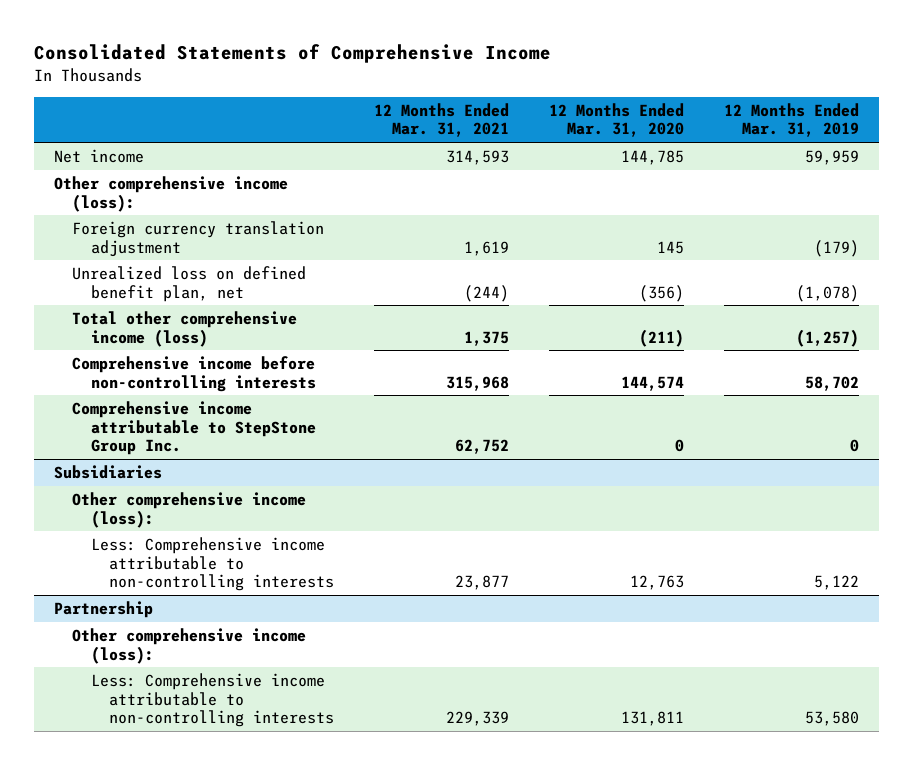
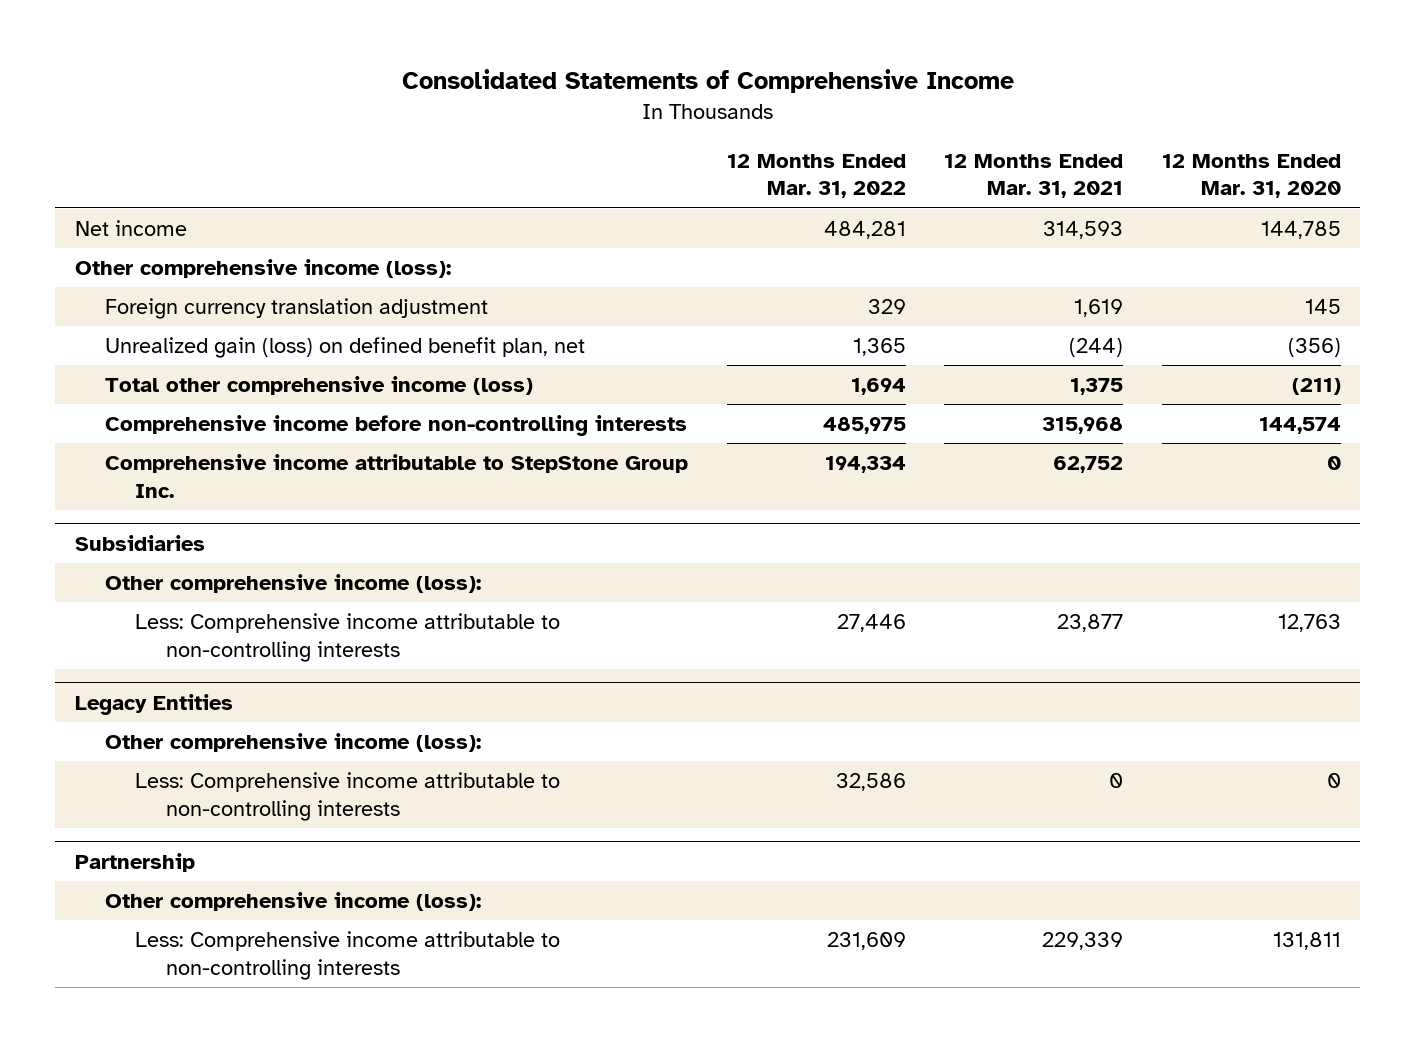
- | 12 Months Ended Mar. 31, 2021 | 12 Months Ended Mar. 31, 2020 | 12 Months Ended Mar. 31, 2019
+ | 12 Months Ended Mar. 31, 2022 | 12 Months Ended Mar. 31, 2021 | 12 Months Ended Mar. 31, 2020
- Unrealized loss on defined benefit plan, net | (244) | (356) | (1,078)
+ Unrealized gain (loss) on defined benefit plan, net | 1,365 | (244) | (356)
+ Legacy Entities
+ Other comprehensive income (loss):
+ Less: Comprehensive income attributable to non-controlling interests | 32,586 | 0 | 0

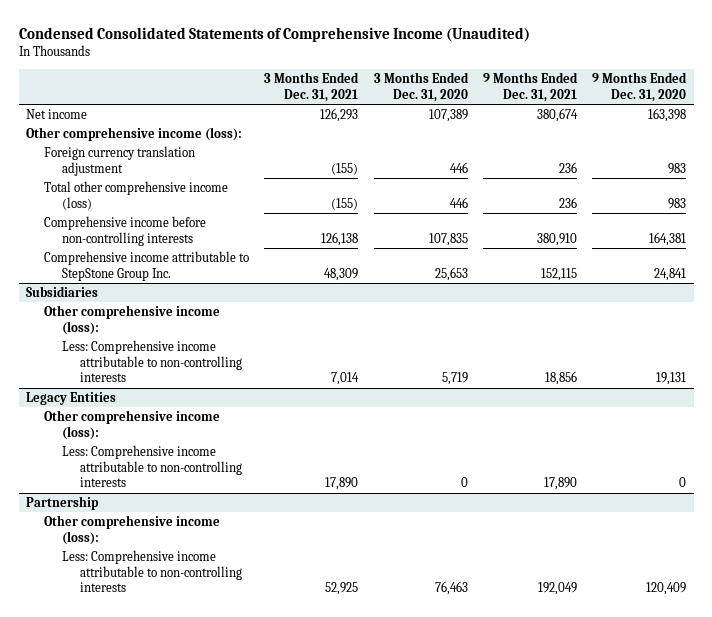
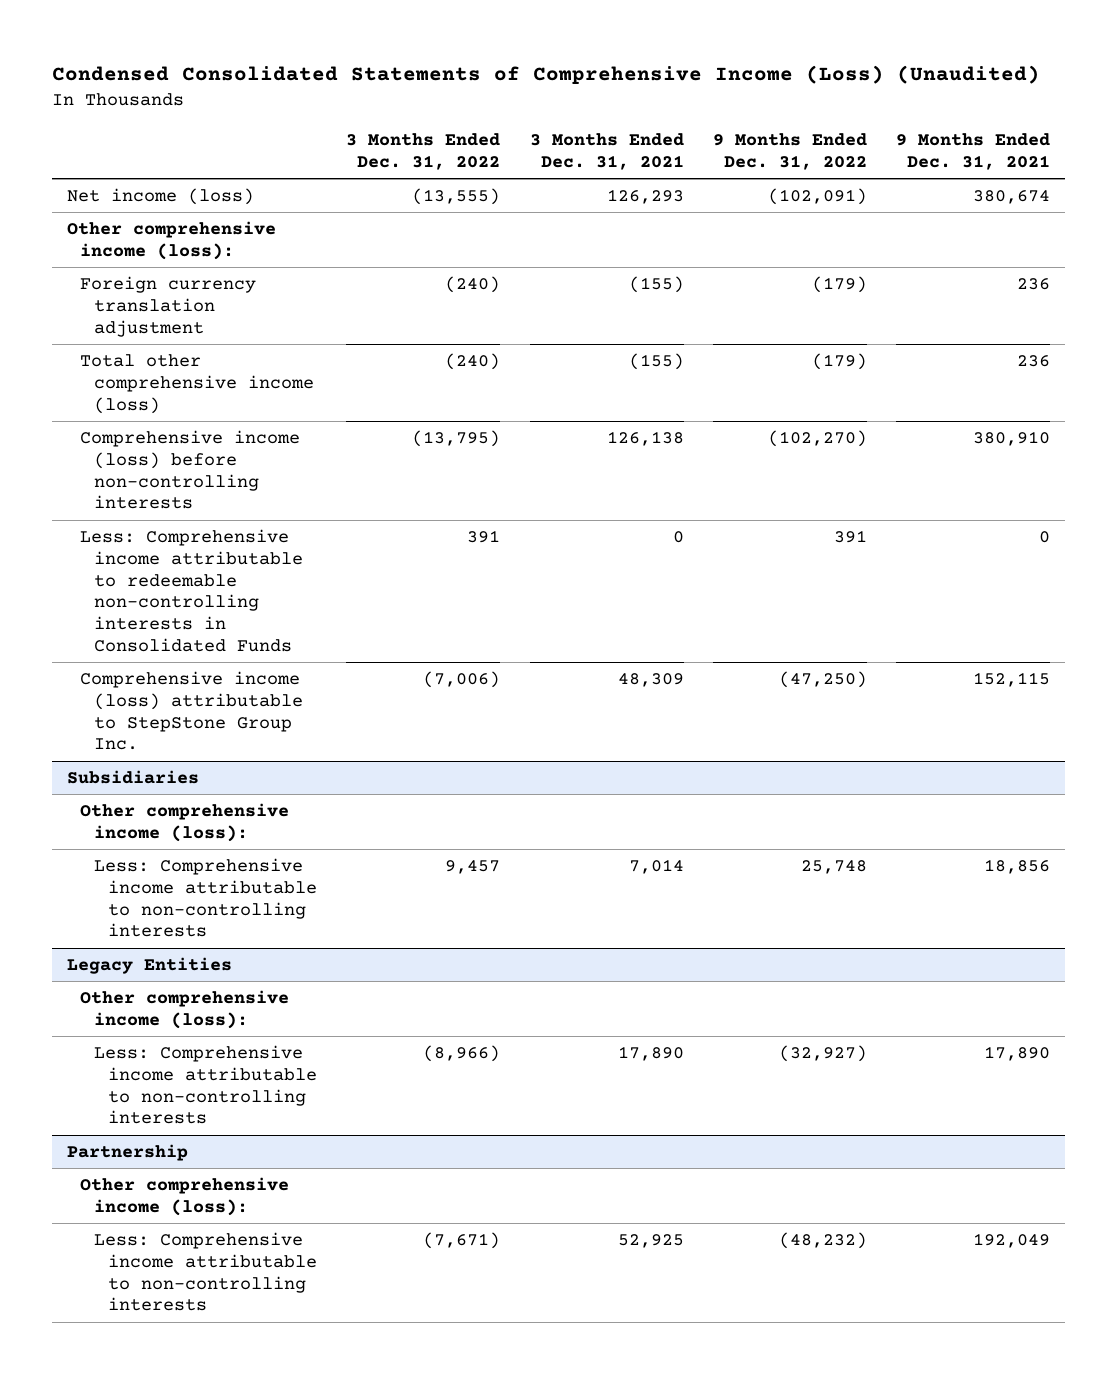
- Condensed Consolidated Statements of Comprehensive Income (Unaudited)
+ Condensed Consolidated Statements of Comprehensive Income (Loss) (Unaudited)
- | 3 Months Ended Dec. 31, 2021 | 3 Months Ended Dec. 31, 2020 | 9 Months Ended Dec. 31, 2021 | 9 Months Ended Dec. 31, 2020
+ | 3 Months Ended Dec. 31, 2022 | 3 Months Ended Dec. 31, 2021 | 9 Months Ended Dec. 31, 2022 | 9 Months Ended Dec. 31, 2021
- Net income | 126,293 | 107,389 | 380,674 | 163,398
+ Net income (loss) | (13,555) | 126,293 | (102,091) | 380,674
- Comprehensive income before non-controlling interests | 126,138 | 107,835 | 380,910 | 164,381
- Comprehensive income attributable to StepStone Group Inc. | 48,309 | 25,653 | 152,115 | 24,841
+ Comprehensive income (loss) before non-controlling interests | (13,795) | 126,138 | (102,270) | 380,910
+ Less: Comprehensive income attributable to redeemable non-controlling interests in Consolidated Funds | 391 | 0 | 391 | 0
+ Comprehensive income (loss) attributable to StepStone Group Inc. | (7,006) | 48,309 | (47,250) | 152,115

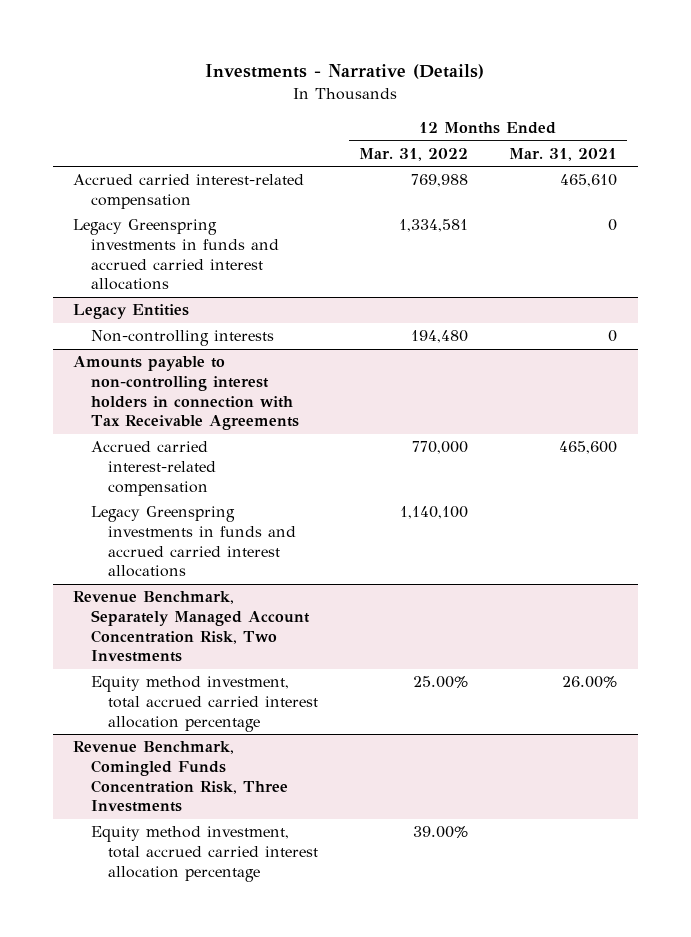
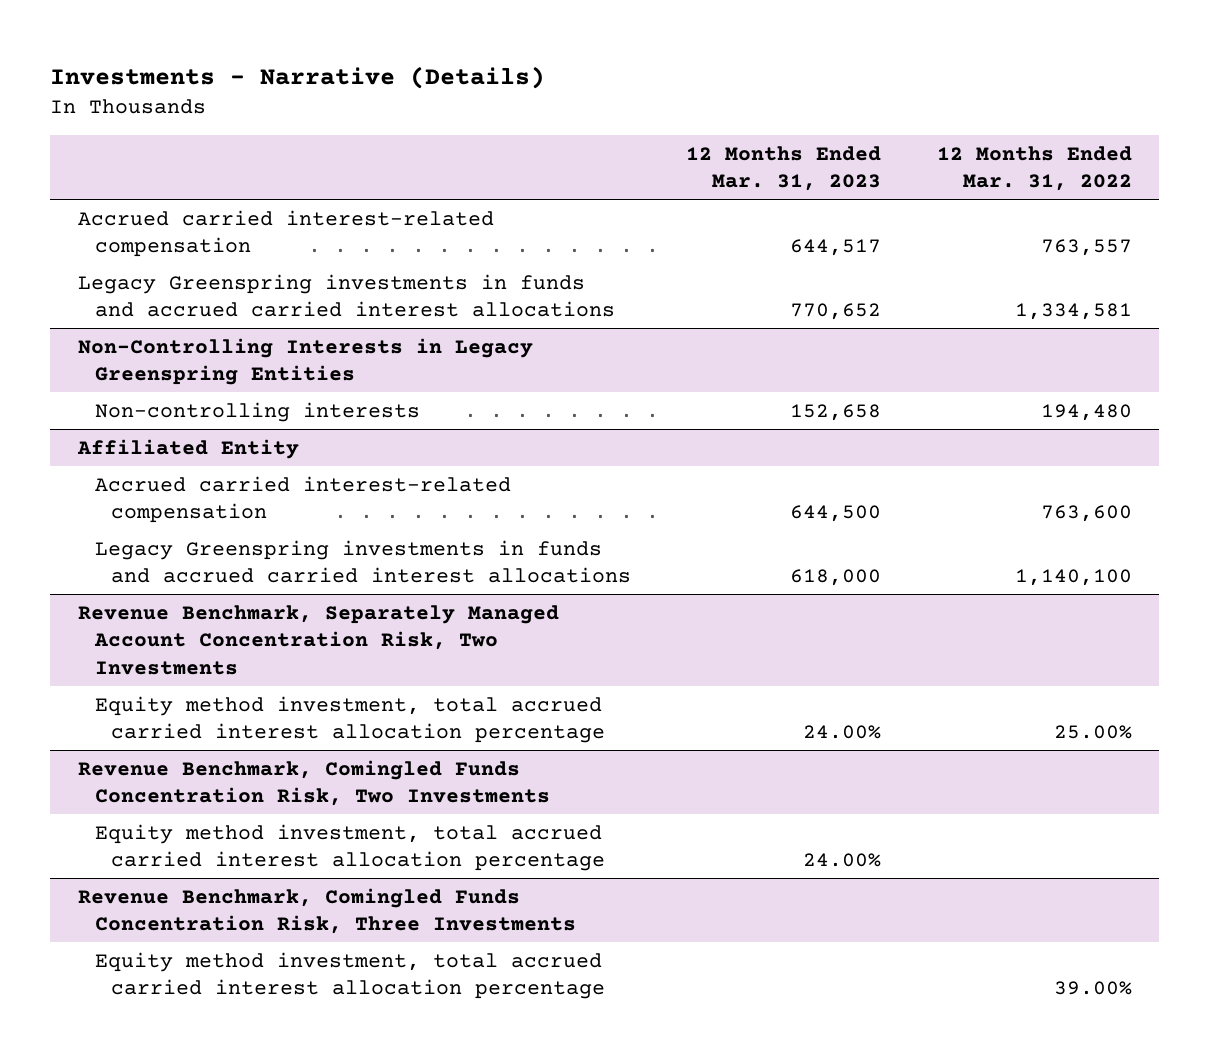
- | 12 Months Ended Mar. 31, 2022 | 12 Months Ended Mar. 31, 2021
+ | 12 Months Ended Mar. 31, 2023 | 12 Months Ended Mar. 31, 2022
- Accrued carried interest-related compensation | 769,988 | 465,610
+ Accrued carried interest-related compensation | 644,517 | 763,557
- Legacy Entities
+ Non-Controlling Interests in Legacy Greenspring Entities
- Amounts payable to non-controlling interest holders in connection with Tax Receivable Agreements
- Accrued carried interest-related compensation | 770,000 | 465,600
+ Affiliated Entity
+ Accrued carried interest-related compensation | 644,500 | 763,600
+ Revenue Benchmark, Comingled Funds Concentration Risk, Two Investments
+ Equity method investment, total accrued carried interest allocation percentage | 24.00% |

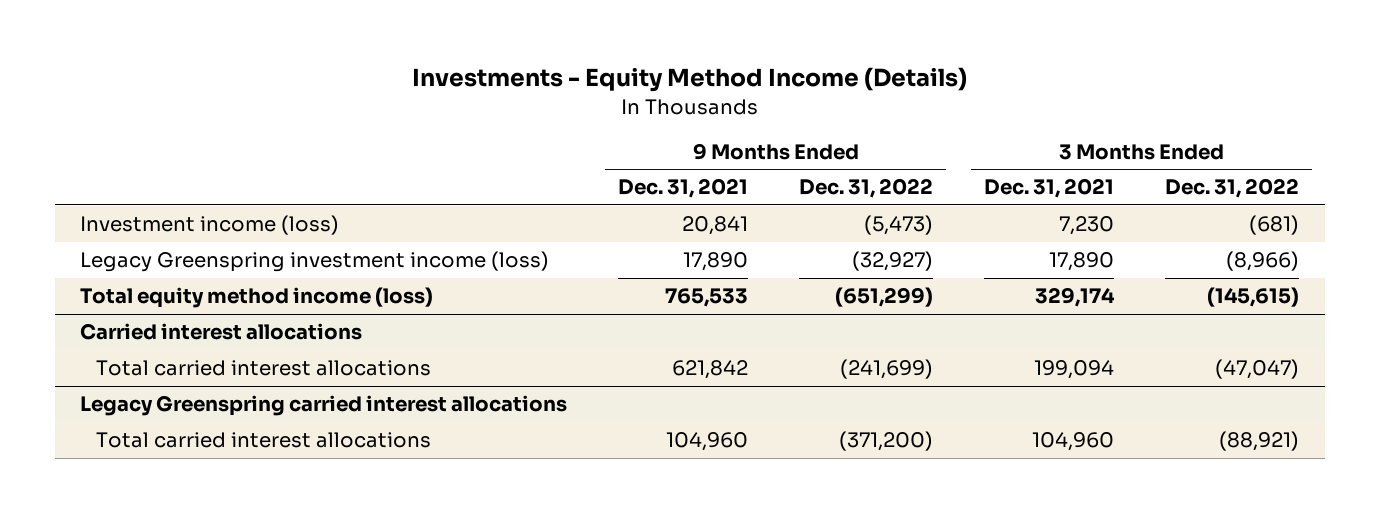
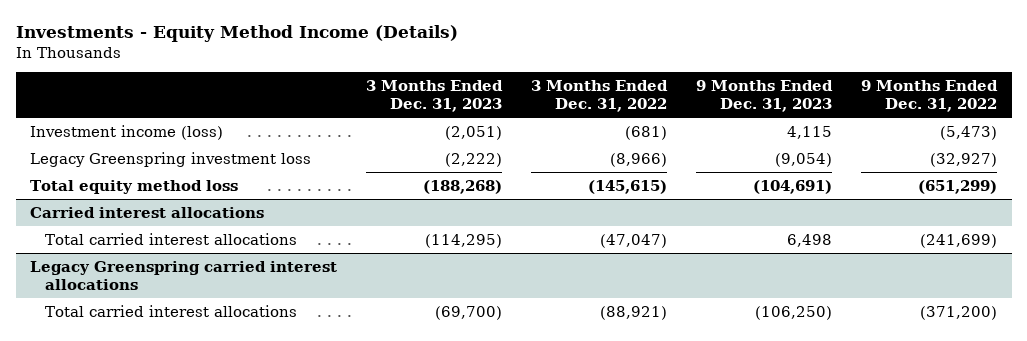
- | 9 Months Ended Dec. 31, 2021 | 9 Months Ended Dec. 31, 2022 | 3 Months Ended Dec. 31, 2021 | 3 Months Ended Dec. 31, 2022
+ | 3 Months Ended Dec. 31, 2023 | 3 Months Ended Dec. 31, 2022 | 9 Months Ended Dec. 31, 2023 | 9 Months Ended Dec. 31, 2022
- Legacy Greenspring investment income (loss) | 17,890 | (32,927) | 17,890 | (8,966)
- Total equity method income (loss) | 765,533 | (651,299) | 329,174 | (145,615)
+ Legacy Greenspring investment loss | (2,222) | (8,966) | (9,054) | (32,927)
+ Total equity method loss | (188,268) | (145,615) | (104,691) | (651,299)

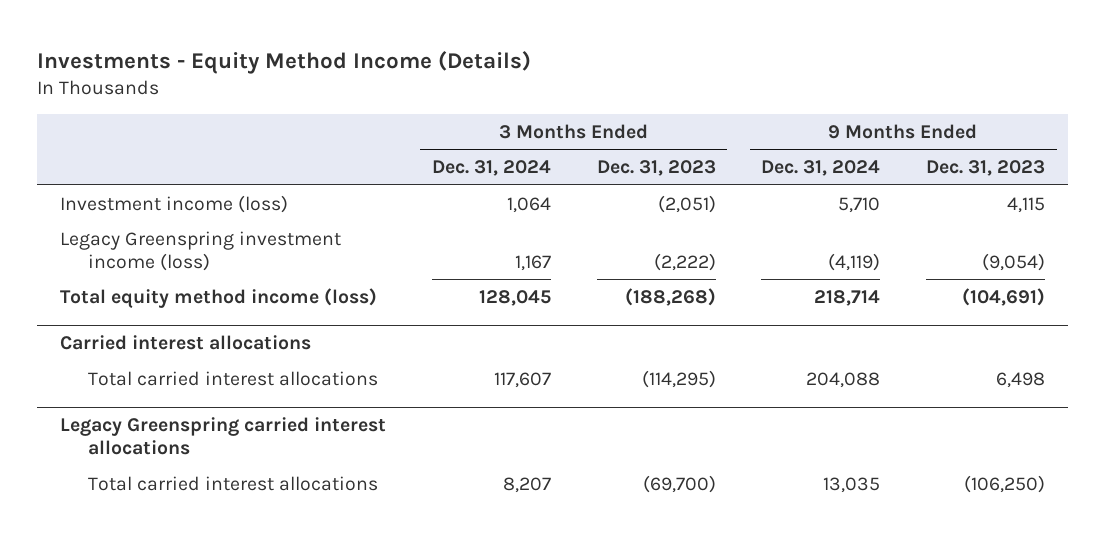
- | 3 Months Ended Dec. 31, 2023 | 3 Months Ended Dec. 31, 2022 | 9 Months Ended Dec. 31, 2023 | 9 Months Ended Dec. 31, 2022
+ | 3 Months Ended Dec. 31, 2024 | 3 Months Ended Dec. 31, 2023 | 9 Months Ended Dec. 31, 2024 | 9 Months Ended Dec. 31, 2023
- Legacy Greenspring investment loss | (2,222) | (8,966) | (9,054) | (32,927)
- Total equity method loss | (188,268) | (145,615) | (104,691) | (651,299)
+ Legacy Greenspring investment income (loss) | 1,167 | (2,222) | (4,119) | (9,054)
+ Total equity method income (loss) | 128,045 | (188,268) | 218,714 | (104,691)

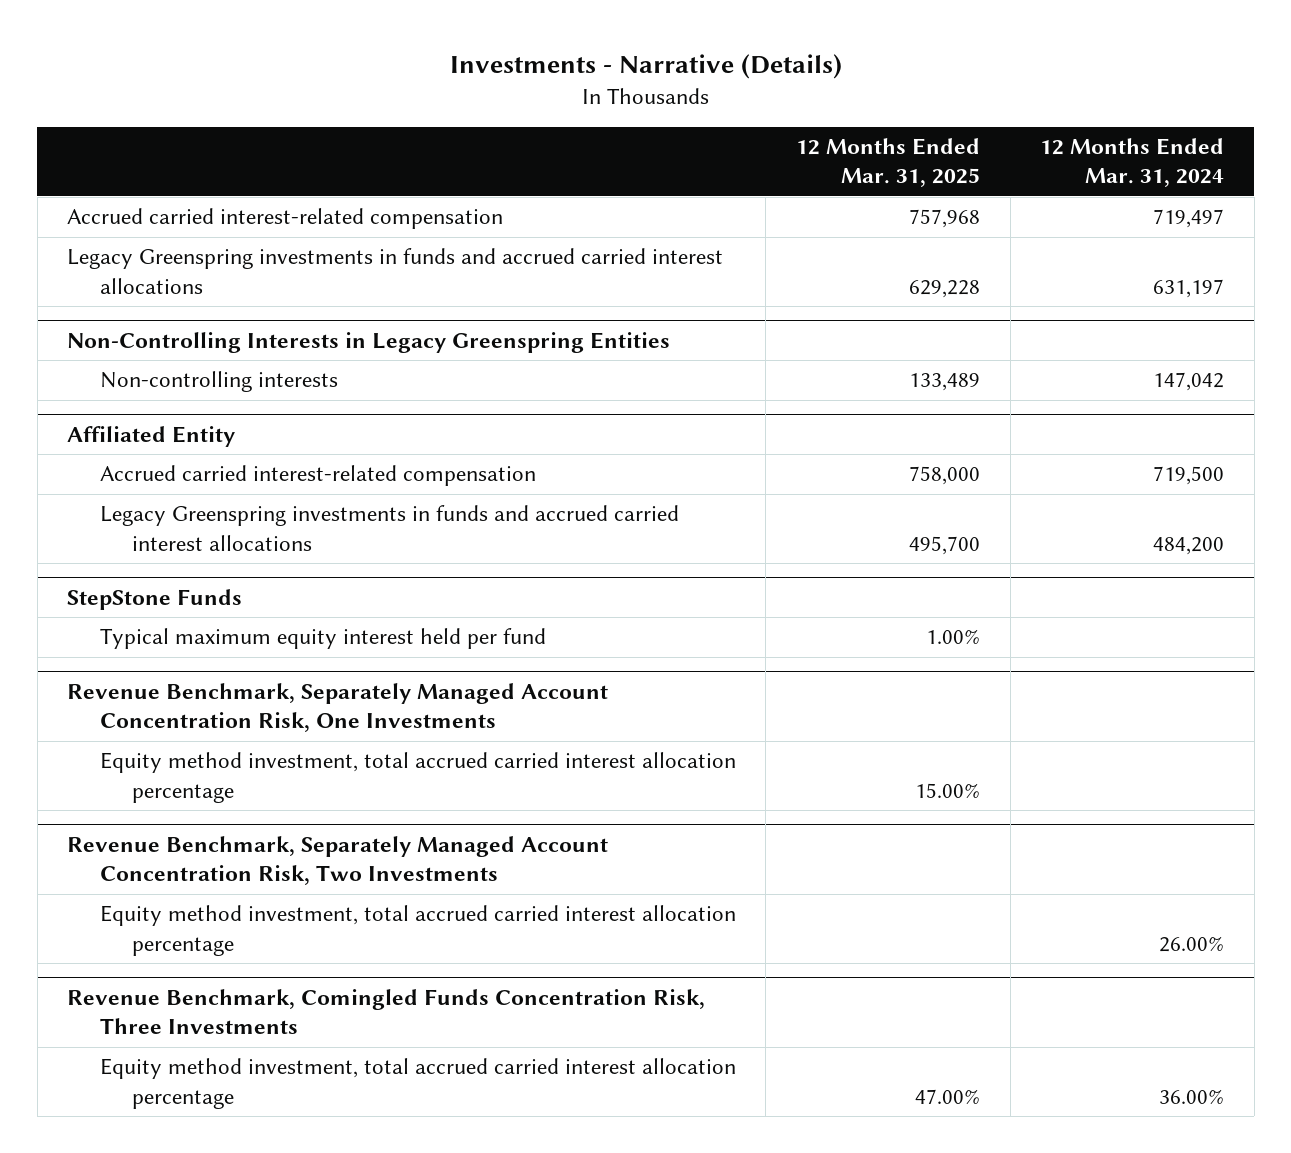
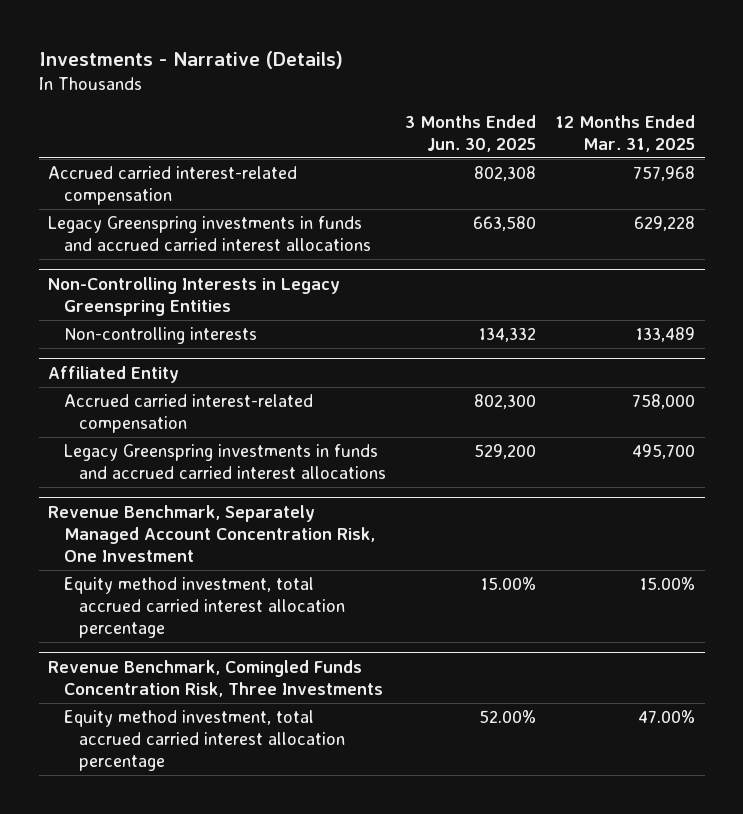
- | 12 Months Ended Mar. 31, 2025 | 12 Months Ended Mar. 31, 2024
+ | 3 Months Ended Jun. 30, 2025 | 12 Months Ended Mar. 31, 2025
- StepStone Funds
- Typical maximum equity interest held per fund | 1.00% |
- Revenue Benchmark, Separately Managed Account Concentration Risk, One Investments
+ Revenue Benchmark, Separately Managed Account Concentration Risk, One Investment
- Revenue Benchmark, Separately Managed Account Concentration Risk, Two Investments
- Equity method investment, total accrued carried interest allocation percentage | | 26.00%

